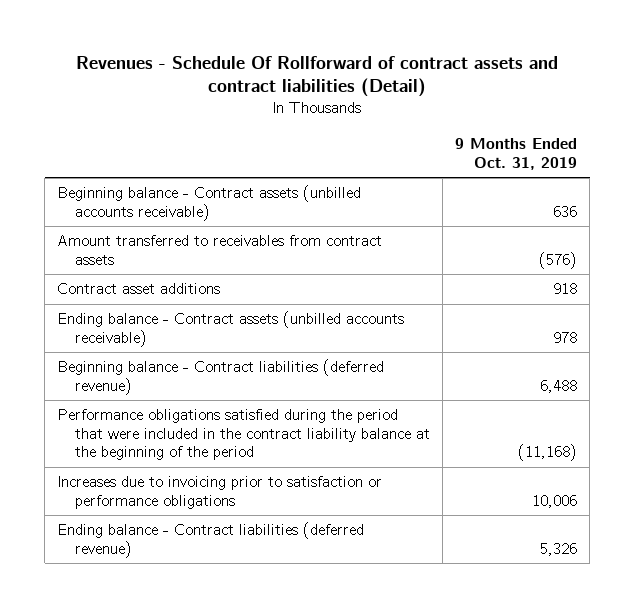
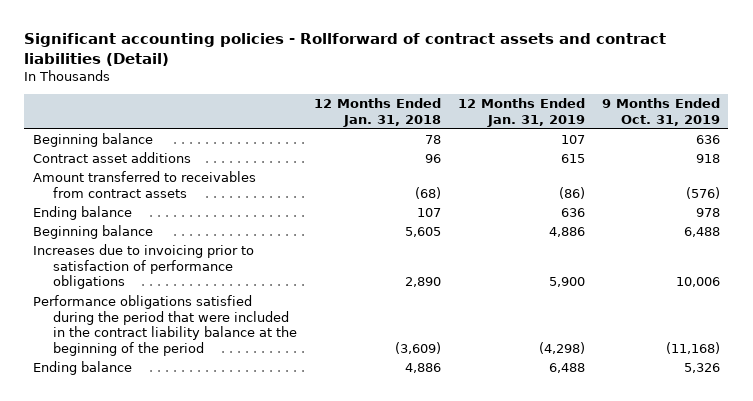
- Revenues - Schedule Of Rollforward of contract assets and contract liabilities (Detail)
+ Significant accounting policies - Rollforward of contract assets and contract liabilities (Detail)
- | 9 Months Ended Oct. 31, 2019
+ | 12 Months Ended Jan. 31, 2018 | 12 Months Ended Jan. 31, 2019 | 9 Months Ended Oct. 31, 2019
- Beginning balance - Contract assets (unbilled accounts receivable) | 636
+ Beginning balance | 78 | 107 | 636
- Ending balance - Contract assets (unbilled accounts receivable) | 978
- Beginning balance - Contract liabilities (deferred revenue) | 6,488
moved down: Amount transferred to receivables from contract assets | (68) | (86) | (576)
+ Ending balance | 107 | 636 | 978
+ Beginning balance | 5,605 | 4,886 | 6,488
+ Increases due to invoicing prior to satisfaction of performance obligations | 2,890 | 5,900 | 10,006
- Increases due to invoicing prior to satisfaction or performance obligations | 10,006
- Ending balance - Contract liabilities (deferred revenue) | 5,326
+ Ending balance | 4,886 | 6,488 | 5,326

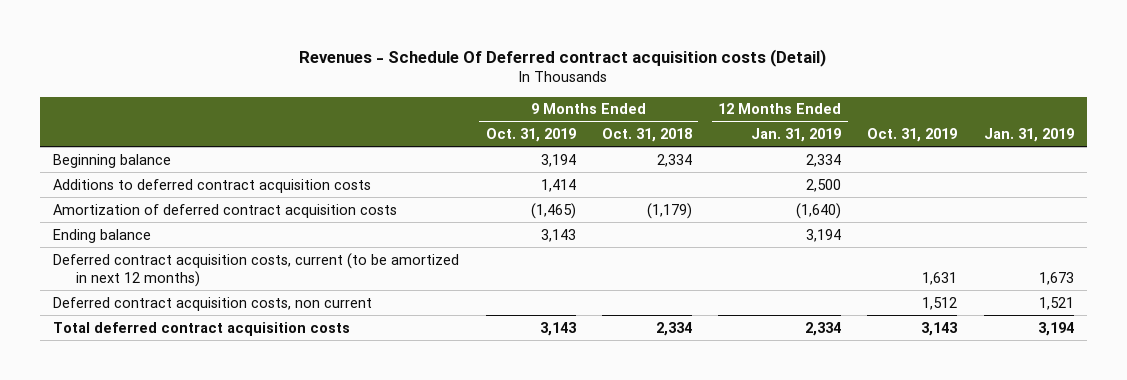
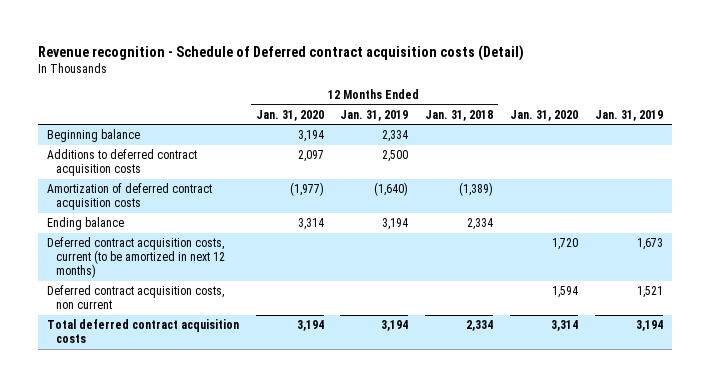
- Revenues - Schedule Of Deferred contract acquisition costs (Detail)
+ Revenue recognition - Schedule of Deferred contract acquisition costs (Detail)
- | 9 Months Ended Oct. 31, 2019 | 9 Months Ended Oct. 31, 2018 | 12 Months Ended Jan. 31, 2019 | Oct. 31, 2019 | Jan. 31, 2019
+ | 12 Months Ended Jan. 31, 2020 | 12 Months Ended Jan. 31, 2019 | 12 Months Ended Jan. 31, 2018 | Jan. 31, 2020 | Jan. 31, 2019
- Total deferred contract acquisition costs | 3,143 | 2,334 | 2,334 | 3,143 | 3,194
+ Total deferred contract acquisition costs | 3,194 | 3,194 | 2,334 | 3,314 | 3,194

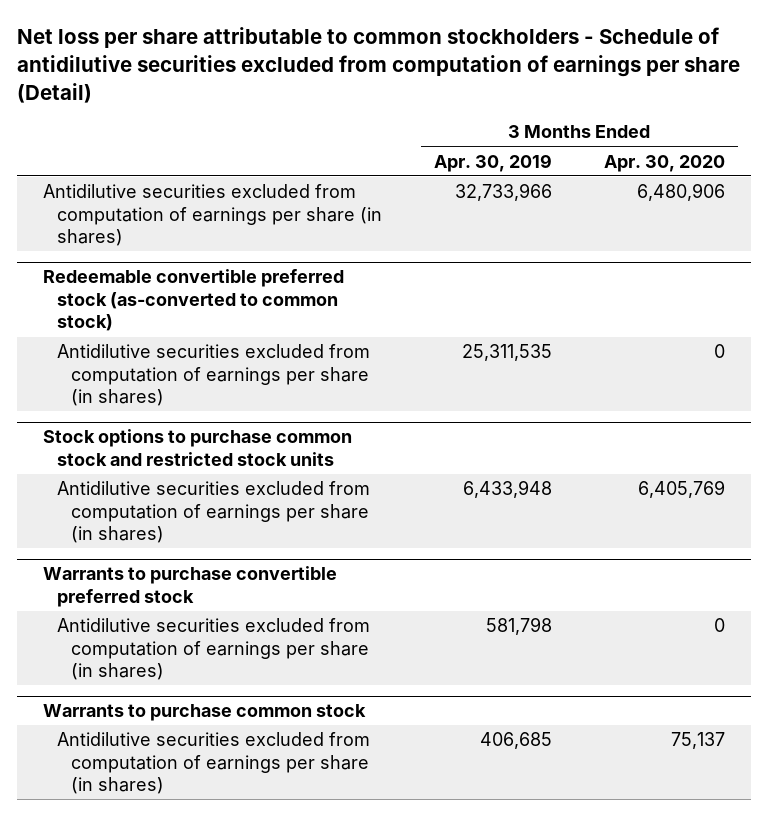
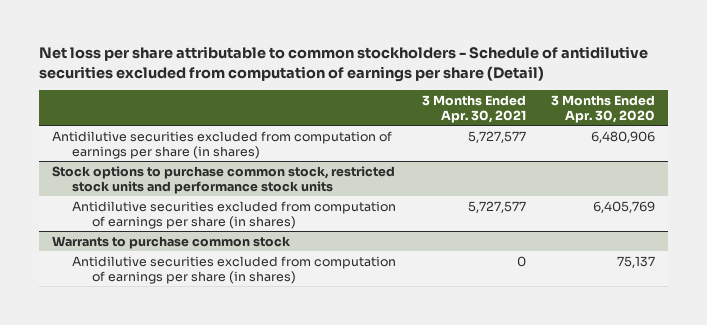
- | 3 Months Ended Apr. 30, 2019 | 3 Months Ended Apr. 30, 2020
+ | 3 Months Ended Apr. 30, 2021 | 3 Months Ended Apr. 30, 2020
- Redeemable convertible preferred stock (as-converted to common stock)
- Antidilutive securities excluded from computation of earnings per share (in shares) | 25,311,535 | 0
- Stock options to purchase common stock and restricted stock units
+ Stock options to purchase common stock, restricted stock units and performance stock units
- Warrants to purchase convertible preferred stock
- Antidilutive securities excluded from computation of earnings per share (in shares) | 581,798 | 0

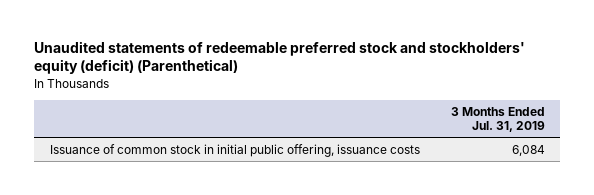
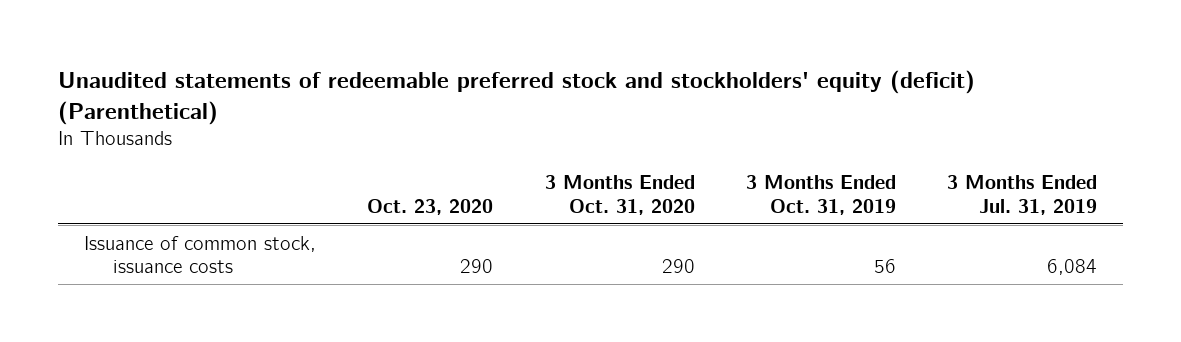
- | 3 Months Ended Jul. 31, 2019
+ | Oct. 23, 2020 | 3 Months Ended Oct. 31, 2020 | 3 Months Ended Oct. 31, 2019 | 3 Months Ended Jul. 31, 2019
- Issuance of common stock in initial public offering, issuance costs | 6,084
+ Issuance of common stock, issuance costs | 290 | 290 | 56 | 6,084

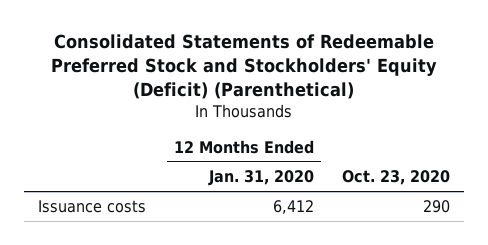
- Unaudited statements of redeemable preferred stock and stockholders' equity (deficit) (Parenthetical)
+ Consolidated Statements of Redeemable Preferred Stock and Stockholders' Equity (Deficit) (Parenthetical)
- | Oct. 23, 2020 | 3 Months Ended Oct. 31, 2020 | 3 Months Ended Oct. 31, 2019 | 3 Months Ended Jul. 31, 2019
+ | 12 Months Ended Jan. 31, 2020 | Oct. 23, 2020
- Issuance of common stock, issuance costs | 290 | 290 | 56 | 6,084
+ Issuance costs | 6,412 | 290

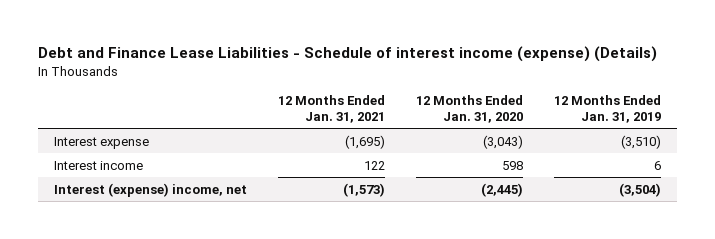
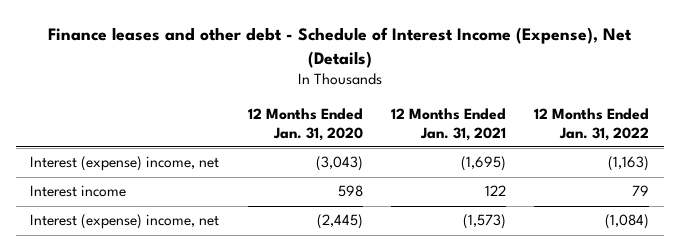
- Debt and Finance Lease Liabilities - Schedule of interest income (expense) (Details)
+ Finance leases and other debt - Schedule of Interest Income (Expense), Net (Details)
- | 12 Months Ended Jan. 31, 2021 | 12 Months Ended Jan. 31, 2020 | 12 Months Ended Jan. 31, 2019
+ | 12 Months Ended Jan. 31, 2020 | 12 Months Ended Jan. 31, 2021 | 12 Months Ended Jan. 31, 2022
- Interest expense | (1,695) | (3,043) | (3,510)
+ Interest (expense) income, net | (3,043) | (1,695) | (1,163)

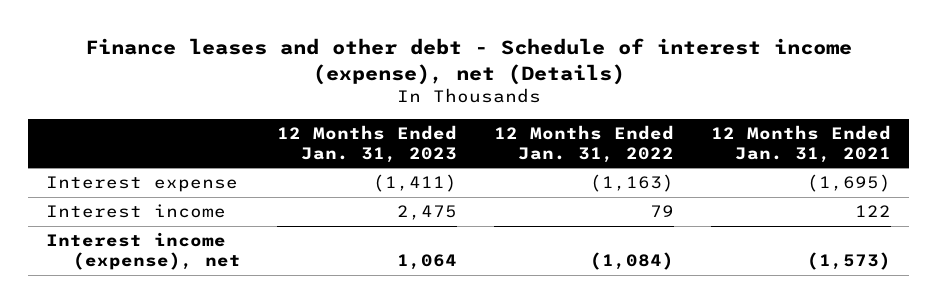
- Finance leases and other debt - Schedule of Interest Income (Expense), Net (Details)
+ Finance leases and other debt - Schedule of interest income (expense), net (Details)
- | 12 Months Ended Jan. 31, 2020 | 12 Months Ended Jan. 31, 2021 | 12 Months Ended Jan. 31, 2022
+ | 12 Months Ended Jan. 31, 2023 | 12 Months Ended Jan. 31, 2022 | 12 Months Ended Jan. 31, 2021
- Interest (expense) income, net | (3,043) | (1,695) | (1,163)
+ Interest expense | (1,411) | (1,163) | (1,695)
- Interest (expense) income, net | (2,445) | (1,573) | (1,084)
+ Interest income (expense), net | 1,064 | (1,084) | (1,573)

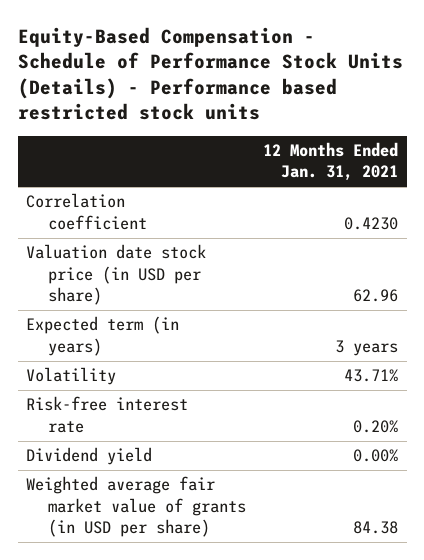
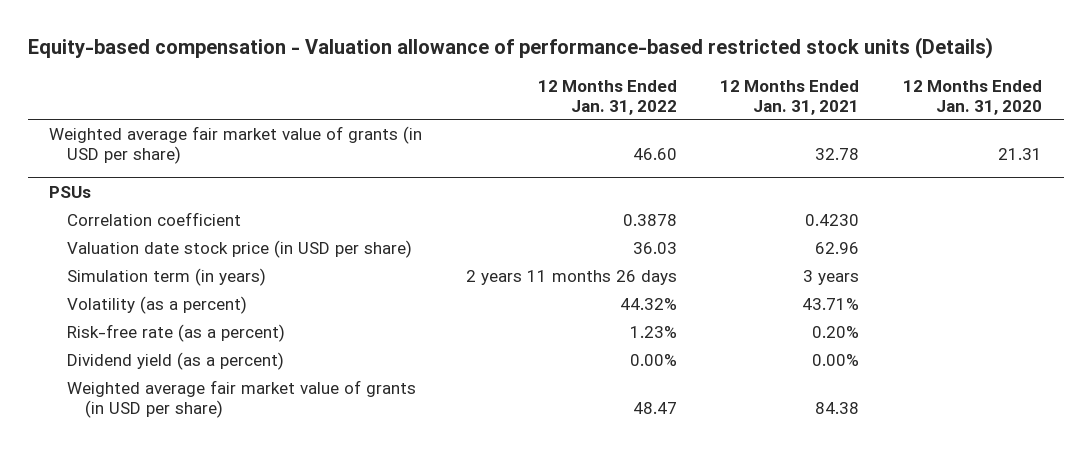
- Equity-Based Compensation - Schedule of Performance Stock Units (Details) - Performance based restricted stock units
+ Equity-based compensation - Valuation allowance of performance-based restricted stock units (Details)
- | 12 Months Ended Jan. 31, 2021
+ | 12 Months Ended Jan. 31, 2022 | 12 Months Ended Jan. 31, 2021 | 12 Months Ended Jan. 31, 2020
+ Weighted average fair market value of grants (in USD per share) | 46.60 | 32.78 | 21.31
+ PSUs
- Expected term (in years) | 3 years
- Volatility | 43.71%
- Risk-free interest rate | 0.20%
- Dividend yield | 0.00%
+ Simulation term (in years) | 2 years 11 months 26 days | 3 years |
+ Volatility (as a percent) | 44.32% | 43.71% |
+ Risk-free rate (as a percent) | 1.23% | 0.20% |
+ Dividend yield (as a percent) | 0.00% | 0.00% |

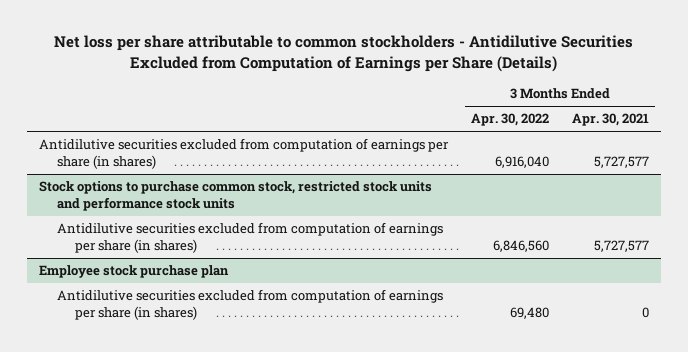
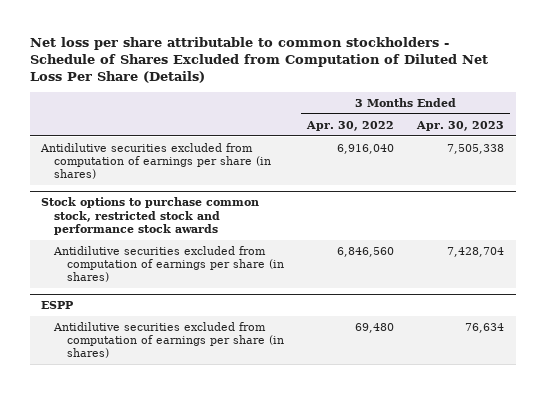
- Net loss per share attributable to common stockholders - Antidilutive Securities Excluded from Computation of Earnings per Share (Details)
+ Net loss per share attributable to common stockholders - Schedule of Shares Excluded from Computation of Diluted Net Loss Per Share (Details)
- | 3 Months Ended Apr. 30, 2022 | 3 Months Ended Apr. 30, 2021
+ | 3 Months Ended Apr. 30, 2022 | 3 Months Ended Apr. 30, 2023
- Stock options to purchase common stock, restricted stock units and performance stock units
+ Stock options to purchase common stock, restricted stock and performance stock awards
- Employee stock purchase plan
+ ESPP

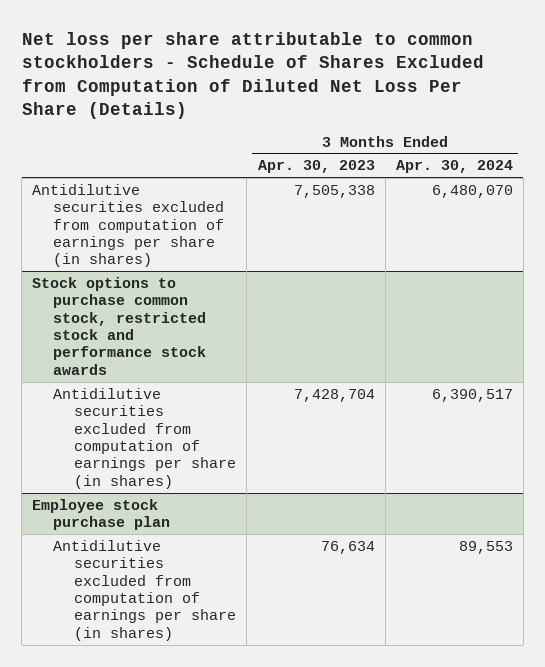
- | 3 Months Ended Apr. 30, 2022 | 3 Months Ended Apr. 30, 2023
+ | 3 Months Ended Apr. 30, 2023 | 3 Months Ended Apr. 30, 2024
- ESPP
+ Employee stock purchase plan

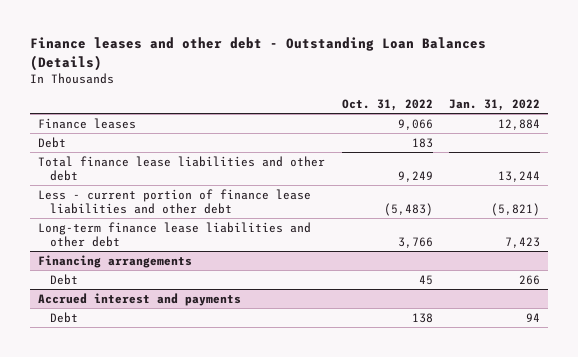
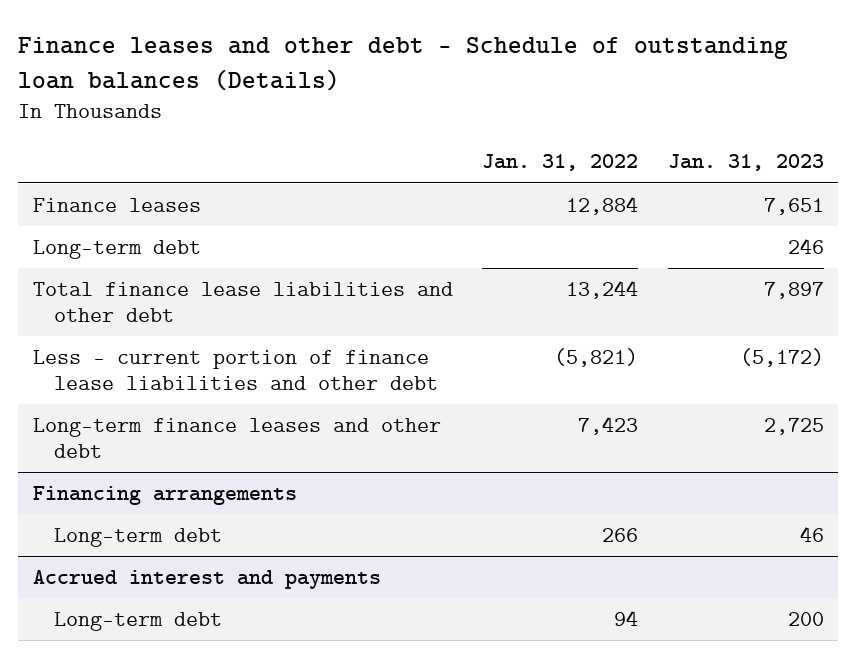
- Finance leases and other debt - Outstanding Loan Balances (Details)
+ Finance leases and other debt - Schedule of outstanding loan balances (Details)
- | Oct. 31, 2022 | Jan. 31, 2022
+ | Jan. 31, 2022 | Jan. 31, 2023
- Debt | 183 |
+ Long-term debt | | 246
- Long-term finance lease liabilities and other debt | 3,766 | 7,423
+ Long-term finance leases and other debt | 7,423 | 2,725
@ Financing arrangements
- Debt | 45 | 266
+ Long-term debt | 266 | 46
@ Accrued interest and payments
- Debt | 138 | 94
+ Long-term debt | 94 | 200

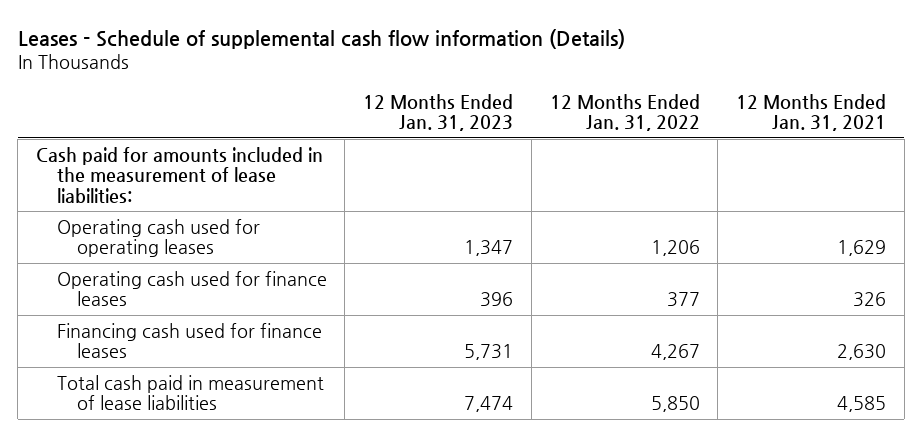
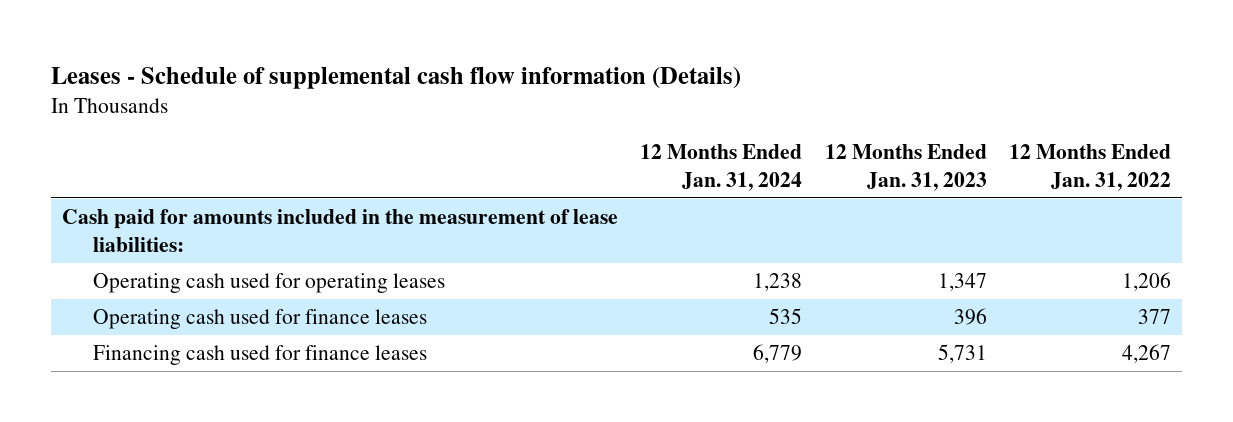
- | 12 Months Ended Jan. 31, 2023 | 12 Months Ended Jan. 31, 2022 | 12 Months Ended Jan. 31, 2021
+ | 12 Months Ended Jan. 31, 2024 | 12 Months Ended Jan. 31, 2023 | 12 Months Ended Jan. 31, 2022
- Total cash paid in measurement of lease liabilities | 7,474 | 5,850 | 4,585

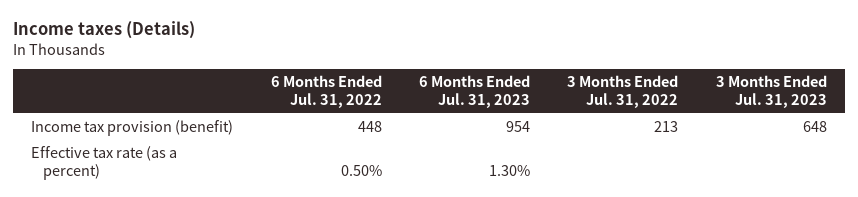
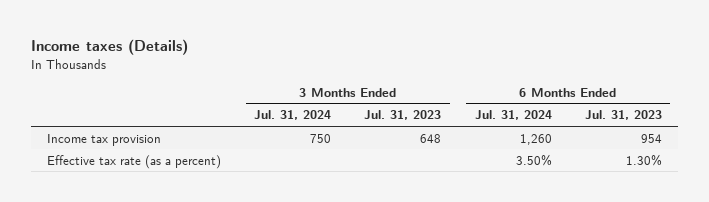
- | 6 Months Ended Jul. 31, 2022 | 6 Months Ended Jul. 31, 2023 | 3 Months Ended Jul. 31, 2022 | 3 Months Ended Jul. 31, 2023
+ | 3 Months Ended Jul. 31, 2024 | 3 Months Ended Jul. 31, 2023 | 6 Months Ended Jul. 31, 2024 | 6 Months Ended Jul. 31, 2023
- Income tax provision (benefit) | 448 | 954 | 213 | 648
+ Income tax provision | 750 | 648 | 1,260 | 954

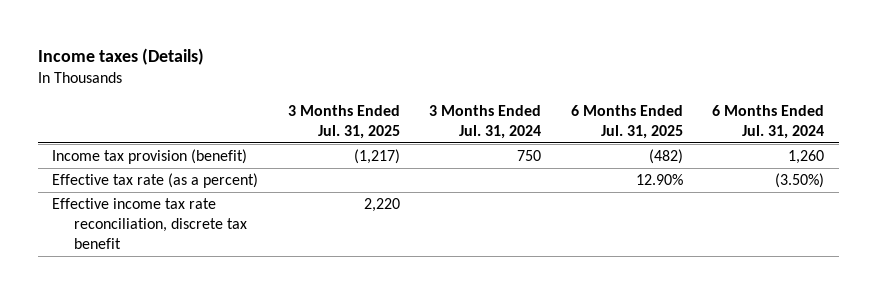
- | 3 Months Ended Jul. 31, 2024 | 3 Months Ended Jul. 31, 2023 | 6 Months Ended Jul. 31, 2024 | 6 Months Ended Jul. 31, 2023
+ | 3 Months Ended Jul. 31, 2025 | 3 Months Ended Jul. 31, 2024 | 6 Months Ended Jul. 31, 2025 | 6 Months Ended Jul. 31, 2024
- Income tax provision | 750 | 648 | 1,260 | 954
- Effective tax rate (as a percent) | | | 3.50% | 1.30%
+ Income tax provision (benefit) | (1,217) | 750 | (482) | 1,260
+ Effective tax rate (as a percent) | | | 12.90% | (3.50%)
+ Effective income tax rate reconciliation, discrete tax benefit | 2,220 | | |

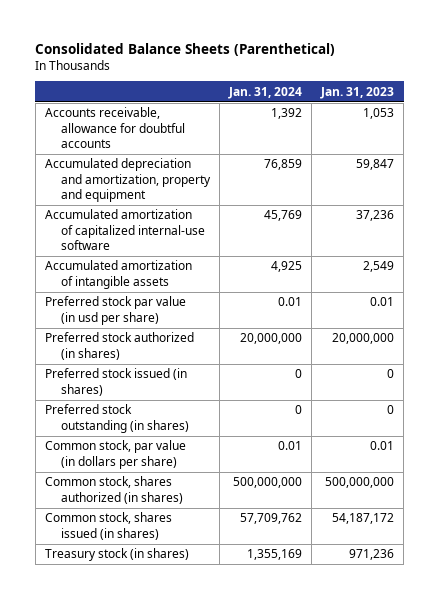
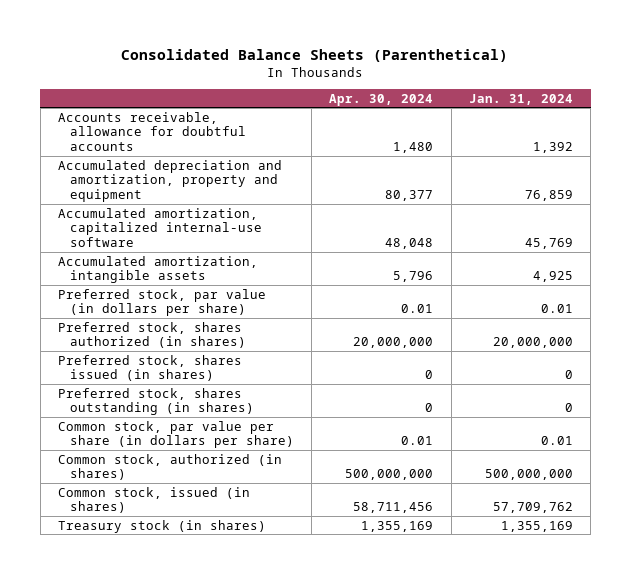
- | Jan. 31, 2024 | Jan. 31, 2023
+ | Apr. 30, 2024 | Jan. 31, 2024
- Accumulated amortization of capitalized internal-use software | 45,769 | 37,236
- Accumulated amortization of intangible assets | 4,925 | 2,549
- Preferred stock par value (in usd per share) | 0.01 | 0.01
- Preferred stock authorized (in shares) | 20,000,000 | 20,000,000
- Preferred stock issued (in shares) | 0 | 0
- Preferred stock outstanding (in shares) | 0 | 0
- Common stock, par value (in dollars per share) | 0.01 | 0.01
- Common stock, shares authorized (in shares) | 500,000,000 | 500,000,000
- Common stock, shares issued (in shares) | 57,709,762 | 54,187,172
+ Accumulated amortization, capitalized internal-use software | 48,048 | 45,769
+ Accumulated amortization, intangible assets | 5,796 | 4,925
+ Preferred stock, par value (in dollars per share) | 0.01 | 0.01
+ Preferred stock, shares authorized (in shares) | 20,000,000 | 20,000,000
+ Preferred stock, shares issued (in shares) | 0 | 0
+ Preferred stock, shares outstanding (in shares) | 0 | 0
+ Common stock, par value per share (in dollars per share) | 0.01 | 0.01
+ Common stock, authorized (in shares) | 500,000,000 | 500,000,000
+ Common stock, issued (in shares) | 58,711,456 | 57,709,762

